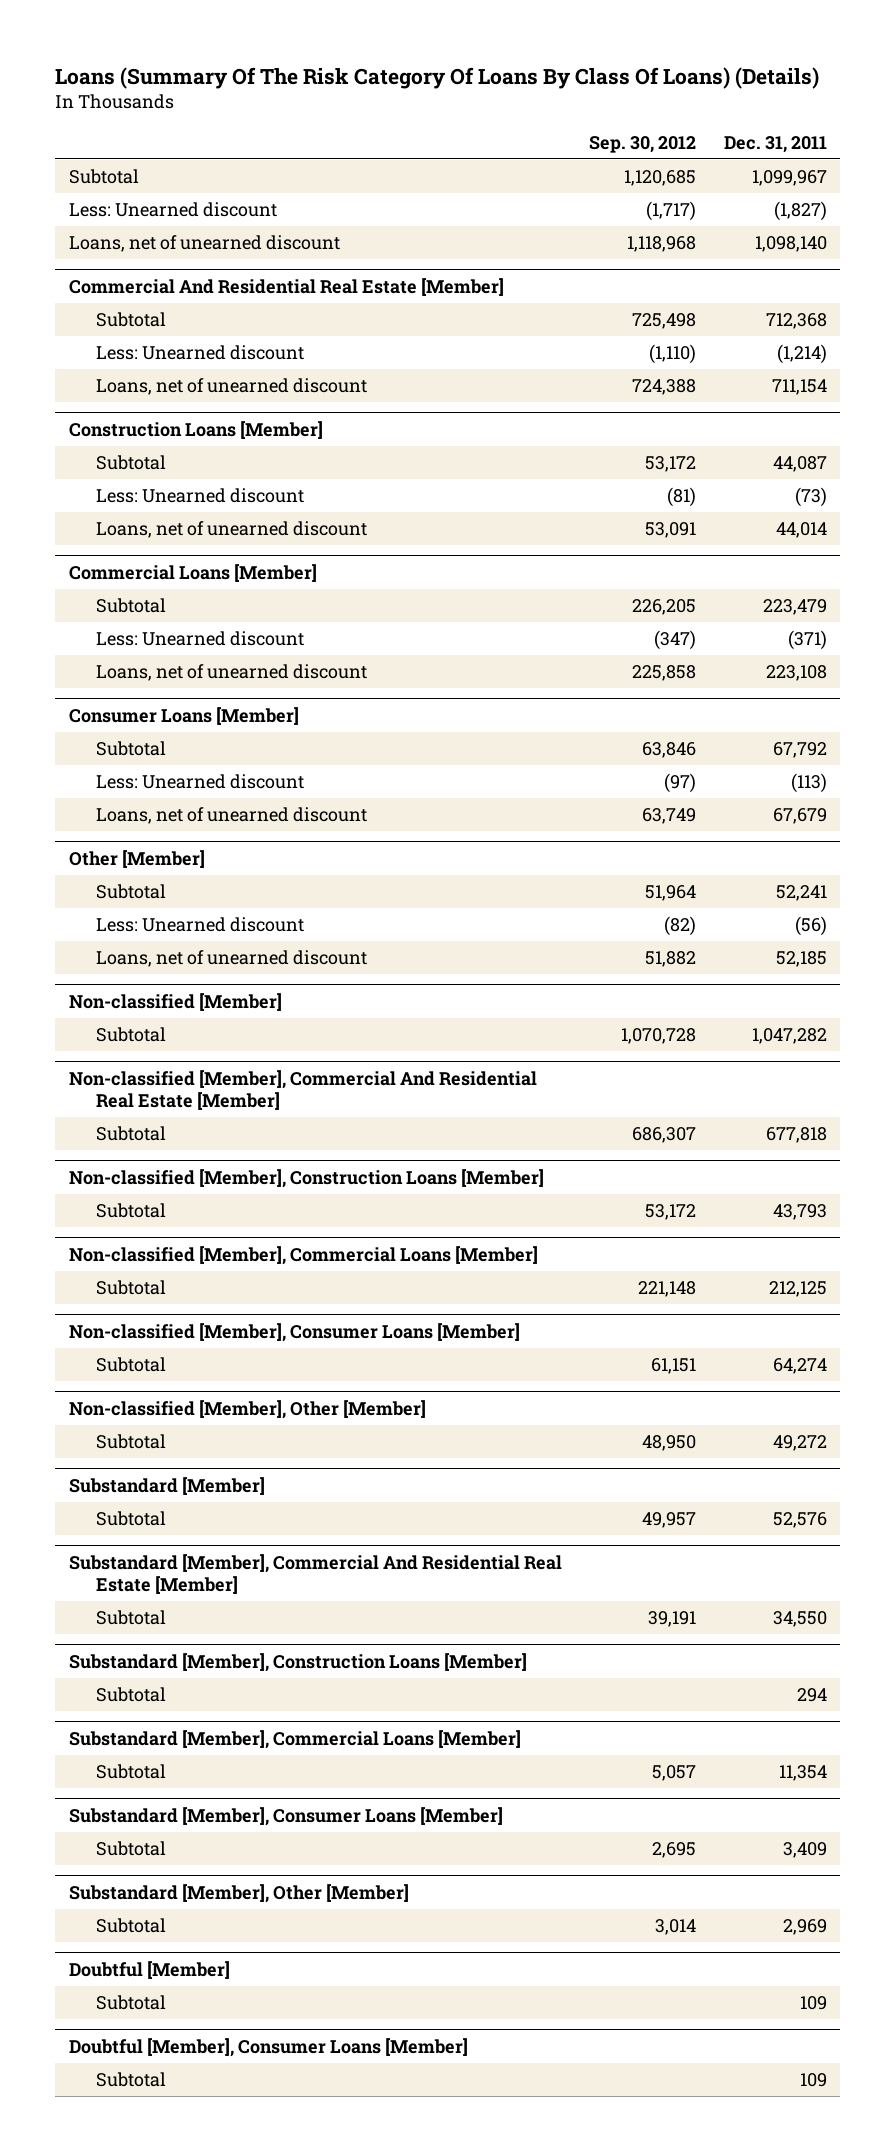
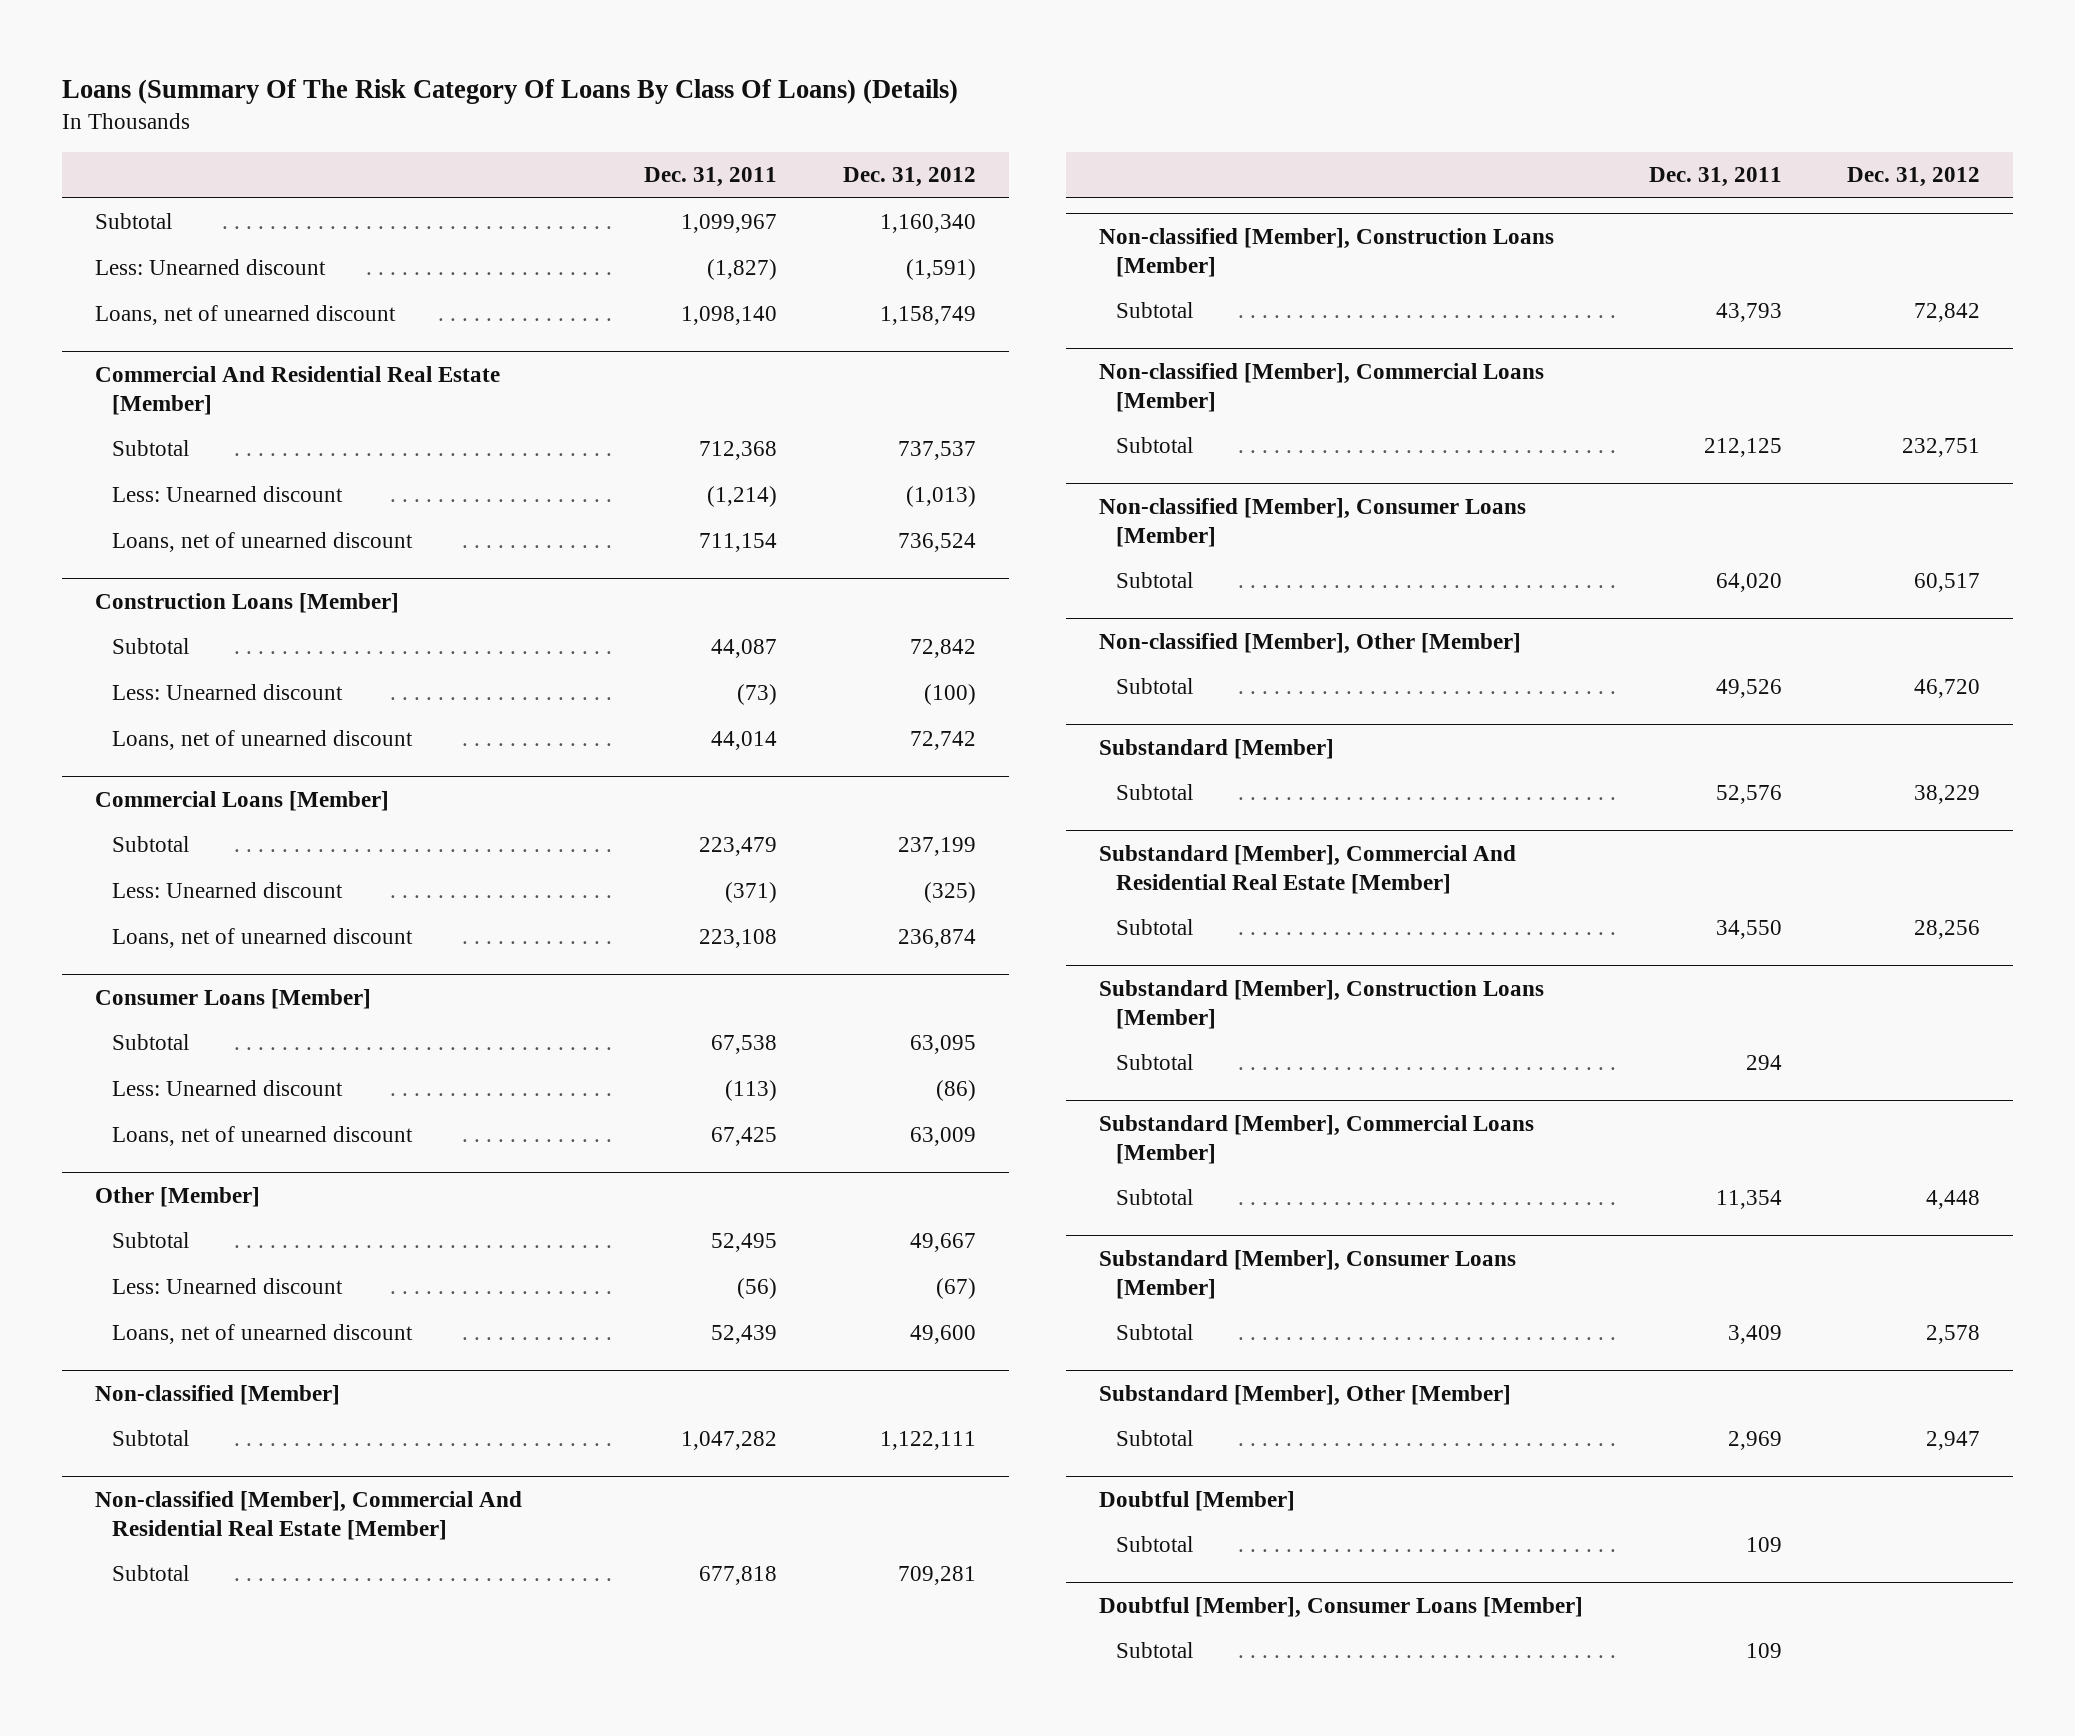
- | Sep. 30, 2012 | Dec. 31, 2011
+ | Dec. 31, 2011 | Dec. 31, 2012
@ Consumer Loans [Member]
- Subtotal | 63,846 | 67,792
+ Subtotal | 67,538 | 63,095
- Loans, net of unearned discount | 63,749 | 67,679
+ Loans, net of unearned discount | 67,425 | 63,009
@ Other [Member]
- Subtotal | 51,964 | 52,241
+ Subtotal | 52,495 | 49,667
- Loans, net of unearned discount | 51,882 | 52,185
+ Loans, net of unearned discount | 52,439 | 49,600
@ Non-classified [Member], Consumer Loans [Member]
- Subtotal | 61,151 | 64,274
+ Subtotal | 64,020 | 60,517
@ Non-classified [Member], Other [Member]
- Subtotal | 48,950 | 49,272
+ Subtotal | 49,526 | 46,720

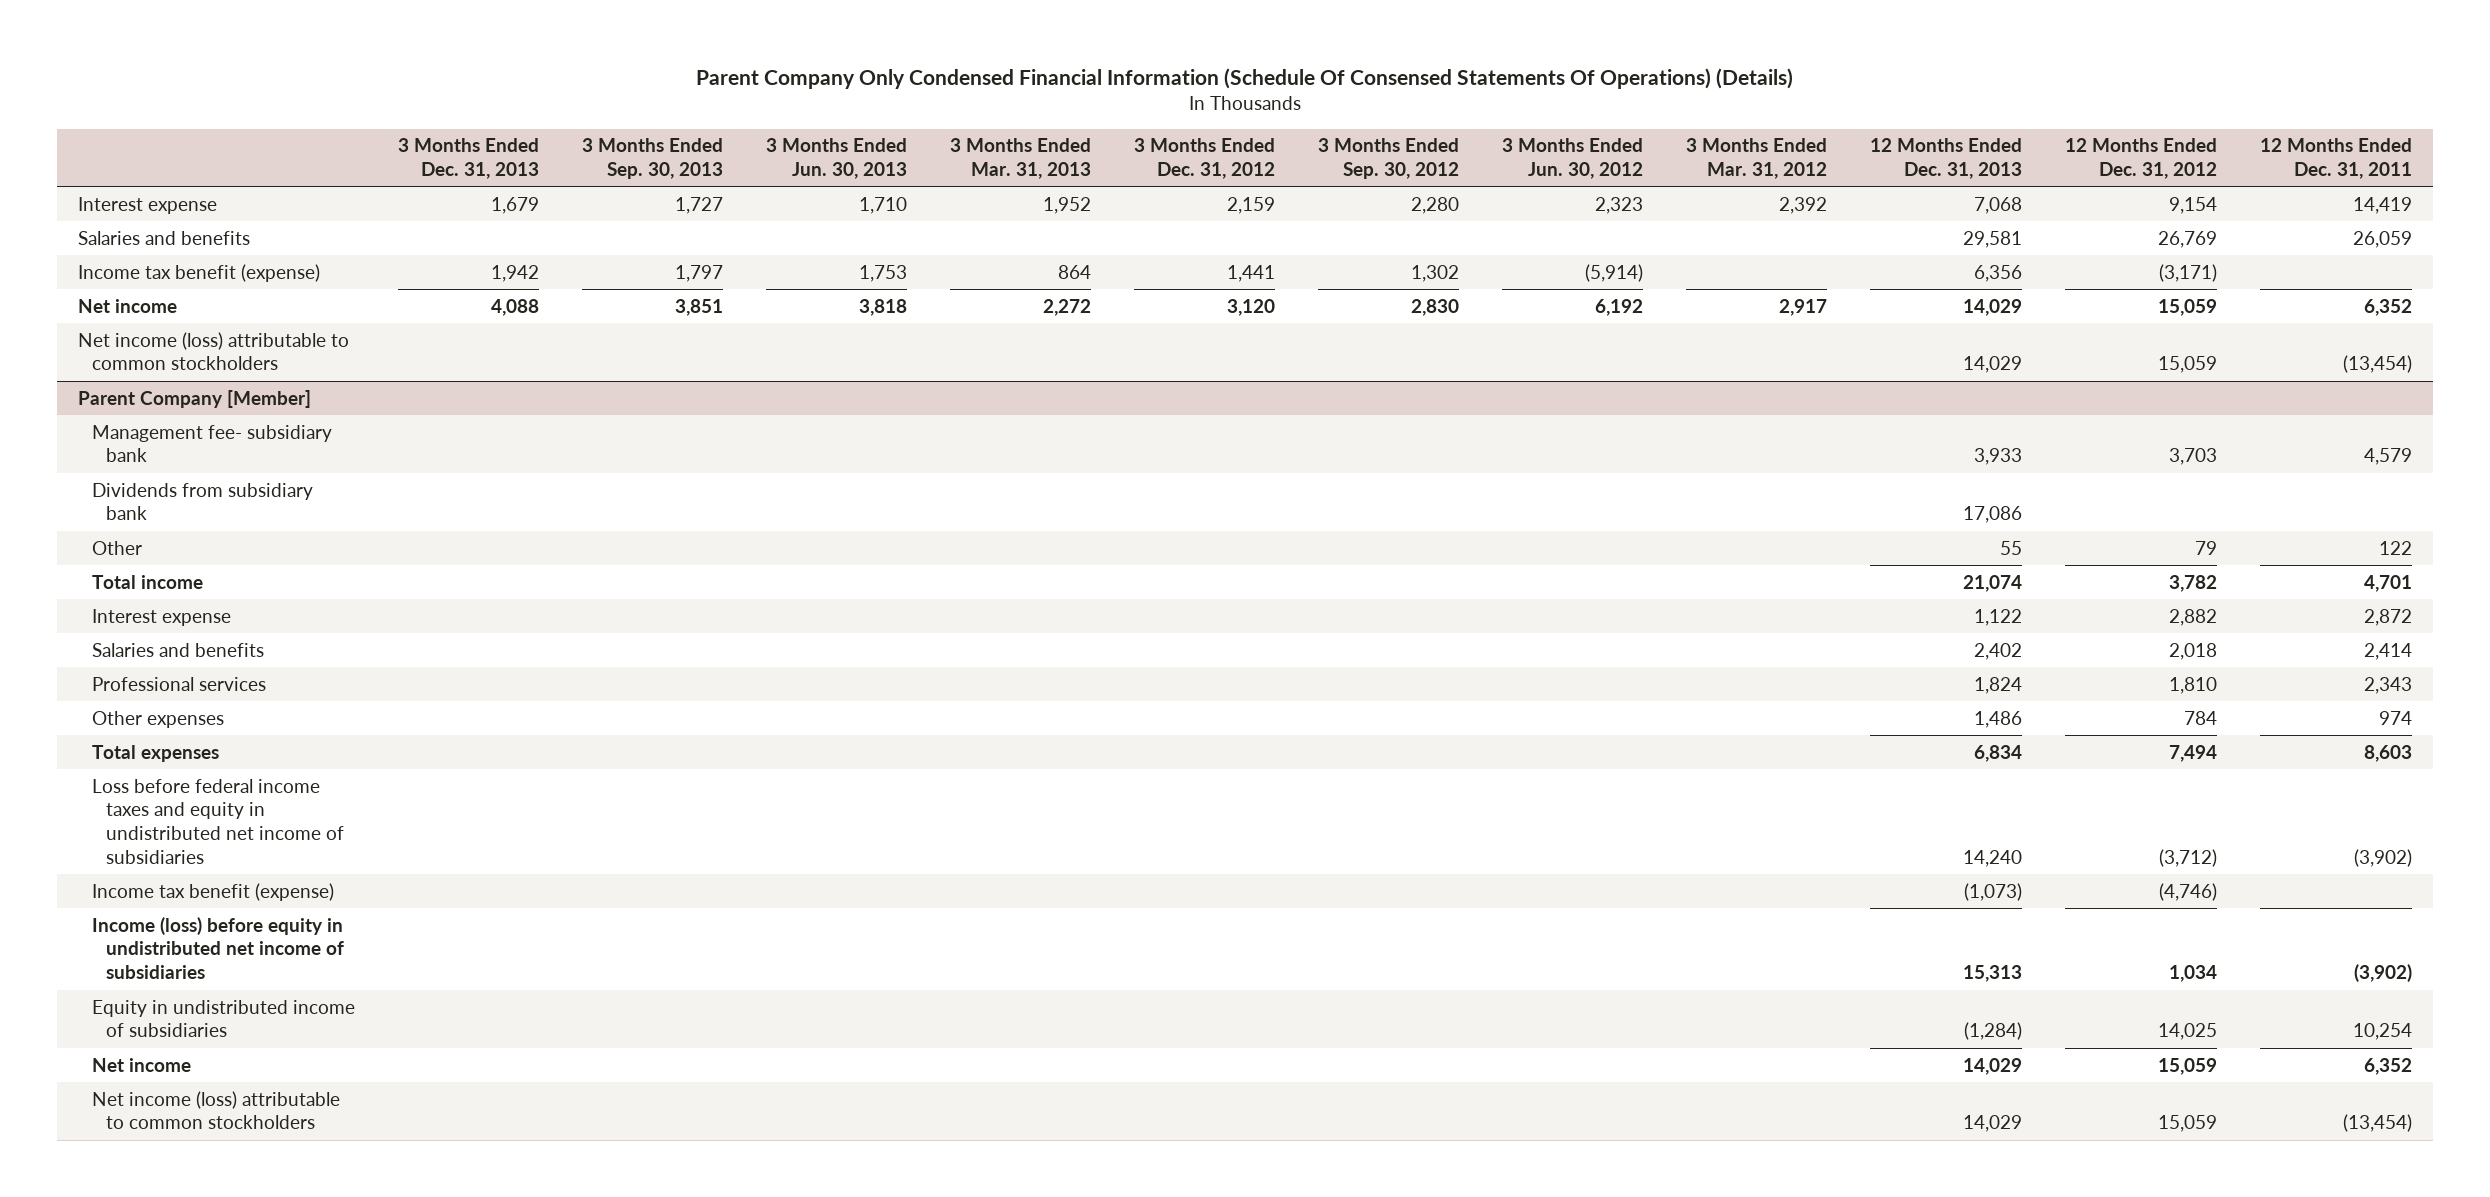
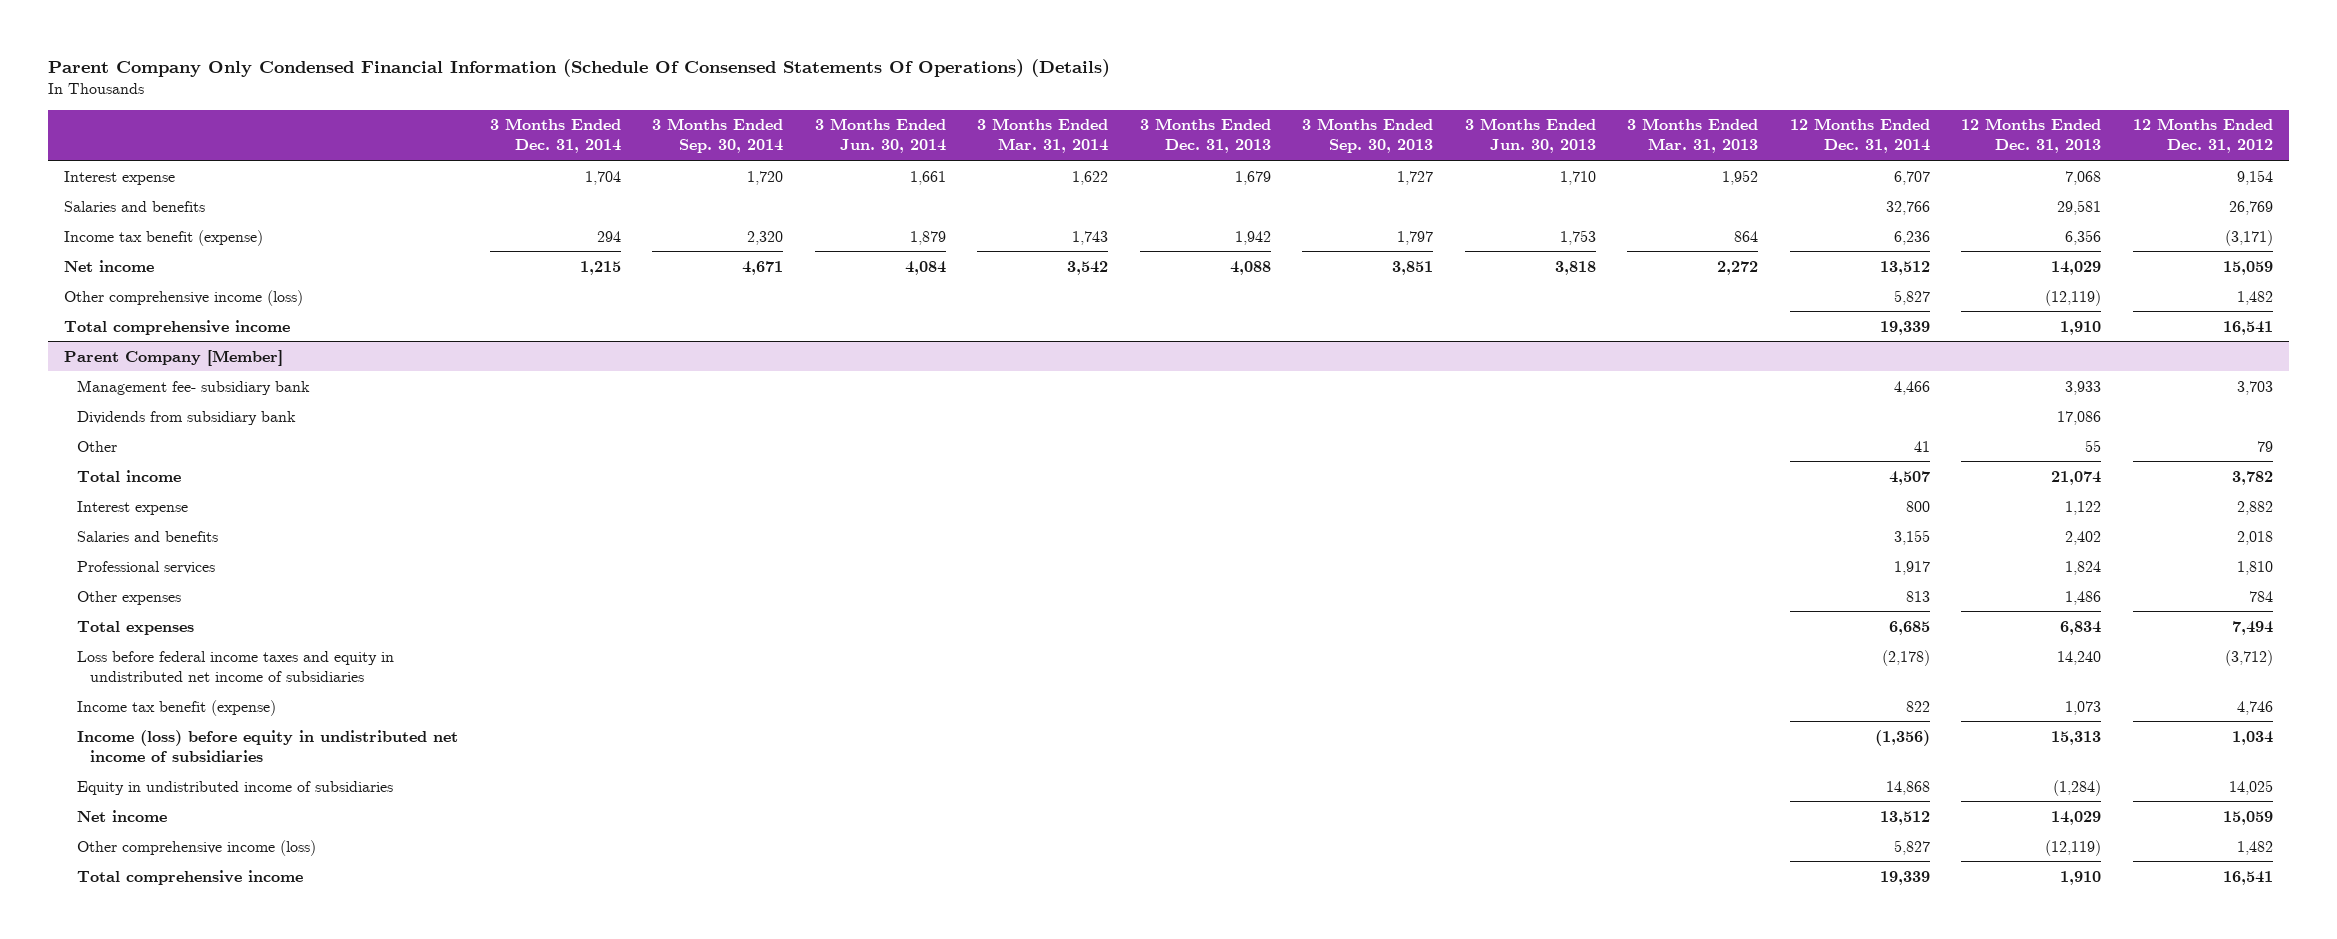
- | 3 Months Ended Dec. 31, 2013 | 3 Months Ended Sep. 30, 2013 | 3 Months Ended Jun. 30, 2013 | 3 Months Ended Mar. 31, 2013 | 3 Months Ended Dec. 31, 2012 | 3 Months Ended Sep. 30, 2012 | 3 Months Ended Jun. 30, 2012 | 3 Months Ended Mar. 31, 2012 | 12 Months Ended Dec. 31, 2013 | 12 Months Ended Dec. 31, 2012 | 12 Months Ended Dec. 31, 2011
+ | 3 Months Ended Dec. 31, 2014 | 3 Months Ended Sep. 30, 2014 | 3 Months Ended Jun. 30, 2014 | 3 Months Ended Mar. 31, 2014 | 3 Months Ended Dec. 31, 2013 | 3 Months Ended Sep. 30, 2013 | 3 Months Ended Jun. 30, 2013 | 3 Months Ended Mar. 31, 2013 | 12 Months Ended Dec. 31, 2014 | 12 Months Ended Dec. 31, 2013 | 12 Months Ended Dec. 31, 2012
- Net income (loss) attributable to common stockholders | | | | | | | | | 14,029 | 15,059 | (13,454)
+ Other comprehensive income (loss) | | | | | | | | | 5,827 | (12,119) | 1,482
+ Total comprehensive income | | | | | | | | | 19,339 | 1,910 | 16,541
@ Parent Company [Member]
- Income tax benefit (expense) | | | | | | | | | (1,073) | (4,746) |
+ Income tax benefit (expense) | | | | | | | | | 822 | 1,073 | 4,746
- Net income (loss) attributable to common stockholders | | | | | | | | | 14,029 | 15,059 | (13,454)
+ Other comprehensive income (loss) | | | | | | | | | 5,827 | (12,119) | 1,482
+ Total comprehensive income | | | | | | | | | 19,339 | 1,910 | 16,541

